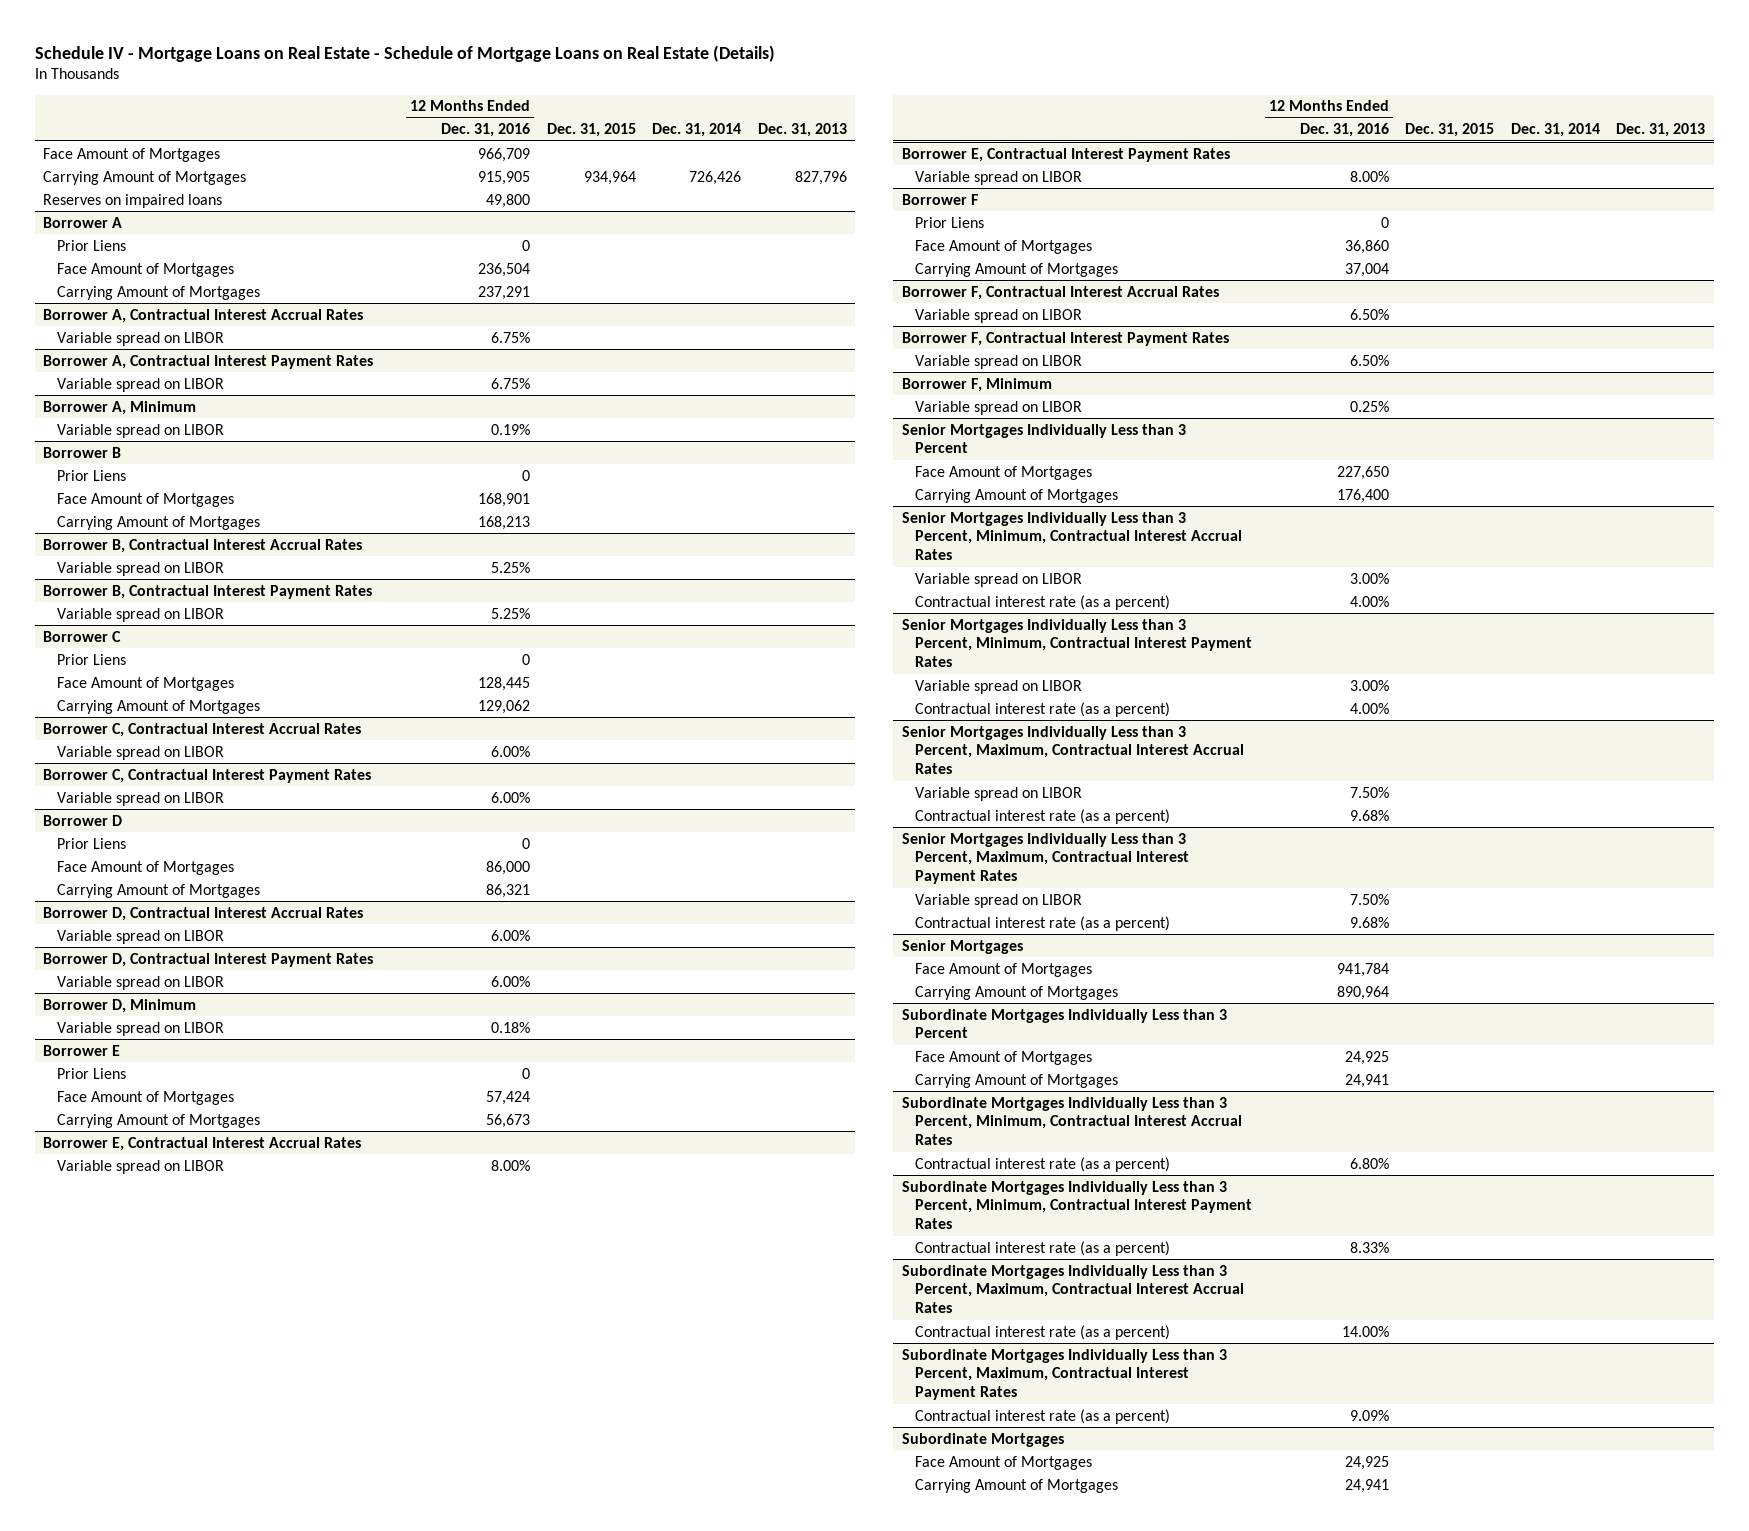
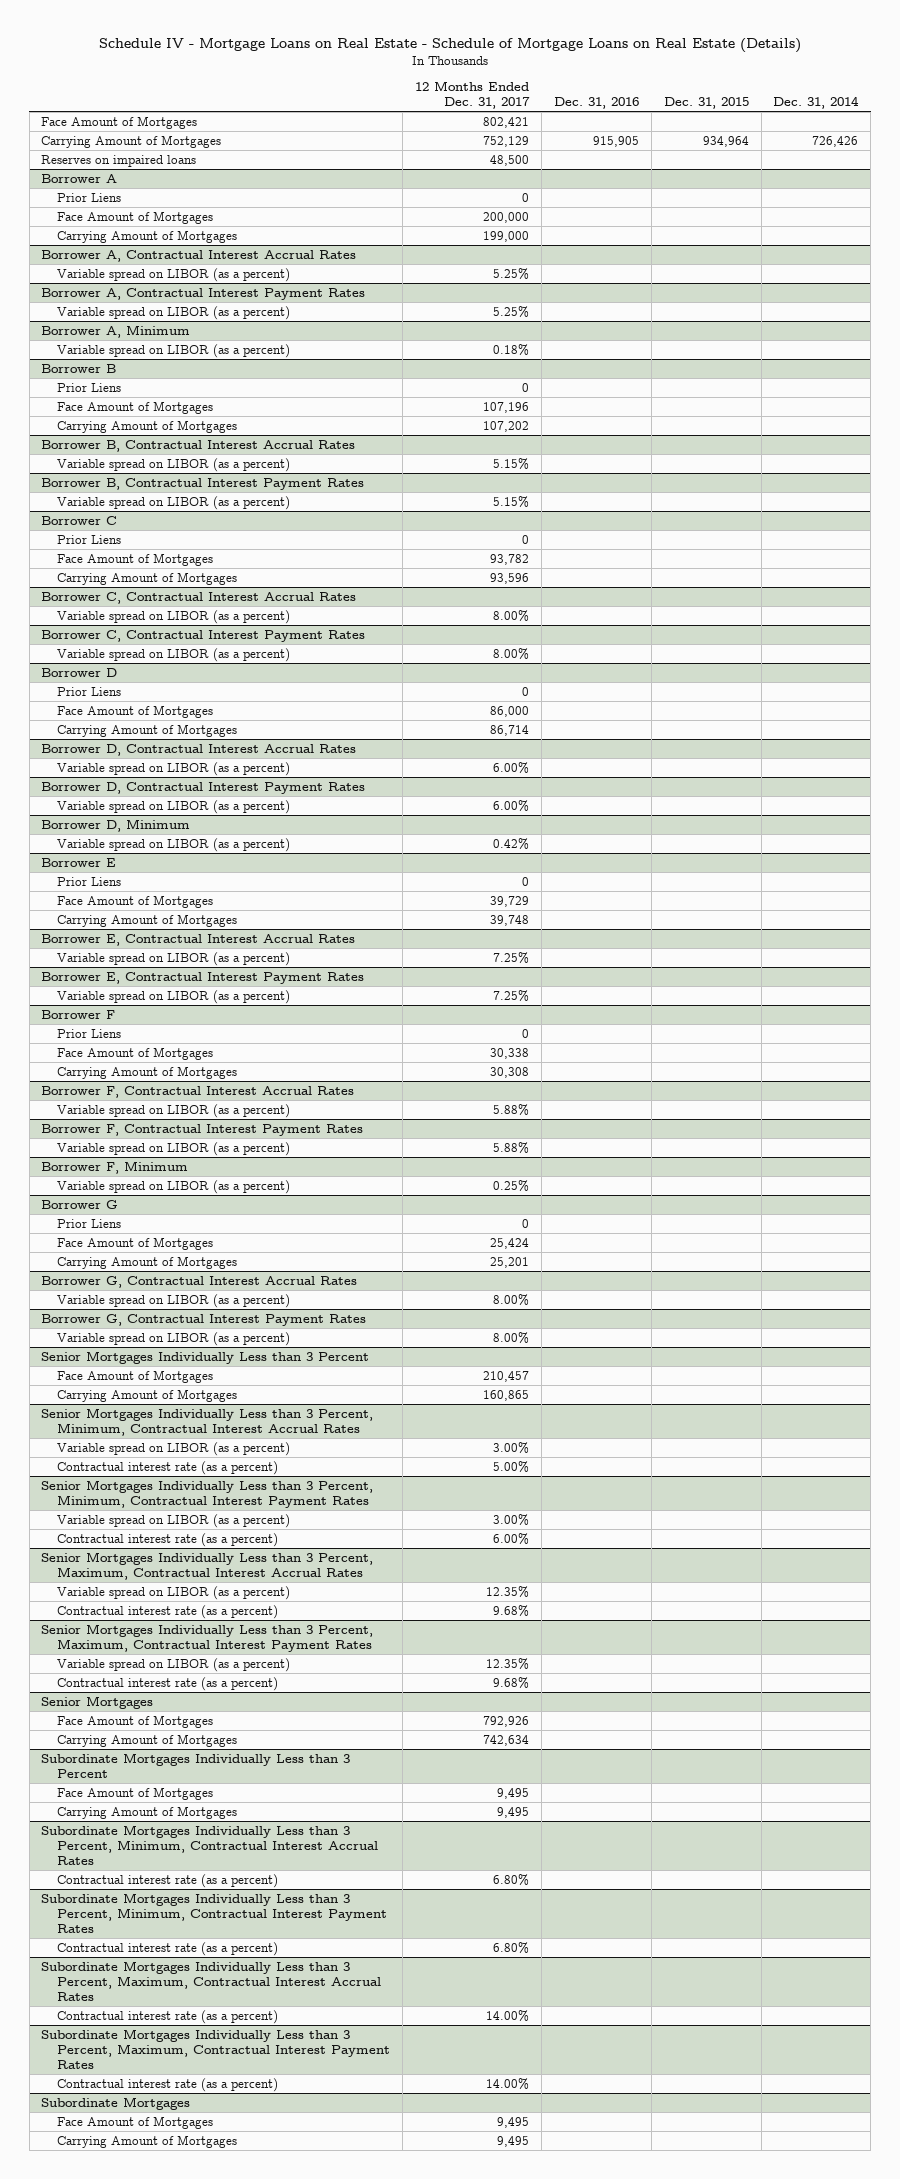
- | 12 Months Ended Dec. 31, 2016 | Dec. 31, 2015 | Dec. 31, 2014 | Dec. 31, 2013
+ | 12 Months Ended Dec. 31, 2017 | Dec. 31, 2016 | Dec. 31, 2015 | Dec. 31, 2014
@ Borrower A, Contractual Interest Accrual Rates
- Variable spread on LIBOR | 6.75% | | |
+ Variable spread on LIBOR (as a percent) | 5.25% | | |
@ Borrower A, Contractual Interest Payment Rates
- Variable spread on LIBOR | 6.75% | | |
+ Variable spread on LIBOR (as a percent) | 5.25% | | |
@ Borrower A, Minimum
- Variable spread on LIBOR | 0.19% | | |
+ Variable spread on LIBOR (as a percent) | 0.18% | | |
@ Borrower B, Contractual Interest Accrual Rates
- Variable spread on LIBOR | 5.25% | | |
+ Variable spread on LIBOR (as a percent) | 5.15% | | |
@ Borrower B, Contractual Interest Payment Rates
- Variable spread on LIBOR | 5.25% | | |
+ Variable spread on LIBOR (as a percent) | 5.15% | | |
@ Borrower C, Contractual Interest Accrual Rates
- Variable spread on LIBOR | 6.00% | | |
+ Variable spread on LIBOR (as a percent) | 8.00% | | |
@ Borrower C, Contractual Interest Payment Rates
- Variable spread on LIBOR | 6.00% | | |
+ Variable spread on LIBOR (as a percent) | 8.00% | | |
@ Borrower D, Contractual Interest Accrual Rates
- Variable spread on LIBOR | 6.00% | | |
+ Variable spread on LIBOR (as a percent) | 6.00% | | |
@ Borrower D, Contractual Interest Payment Rates
- Variable spread on LIBOR | 6.00% | | |
+ Variable spread on LIBOR (as a percent) | 6.00% | | |
@ Borrower D, Minimum
- Variable spread on LIBOR | 0.18% | | |
+ Variable spread on LIBOR (as a percent) | 0.42% | | |
@ Borrower E, Contractual Interest Accrual Rates
- Variable spread on LIBOR | 8.00% | | |
+ Variable spread on LIBOR (as a percent) | 7.25% | | |
@ Borrower E, Contractual Interest Payment Rates
- Variable spread on LIBOR | 8.00% | | |
+ Variable spread on LIBOR (as a percent) | 7.25% | | |
@ Borrower F, Contractual Interest Accrual Rates
- Variable spread on LIBOR | 6.50% | | |
+ Variable spread on LIBOR (as a percent) | 5.88% | | |
@ Borrower F, Contractual Interest Payment Rates
- Variable spread on LIBOR | 6.50% | | |
+ Variable spread on LIBOR (as a percent) | 5.88% | | |
@ Borrower F, Minimum
- Variable spread on LIBOR | 0.25% | | |
+ Variable spread on LIBOR (as a percent) | 0.25% | | |
+ Borrower G
+ Prior Liens | 0 | | |
+ Face Amount of Mortgages | 25,424 | | |
+ Carrying Amount of Mortgages | 25,201 | | |
+ Borrower G, Contractual Interest Accrual Rates
+ Variable spread on LIBOR (as a percent) | 8.00% | | |
+ Borrower G, Contractual Interest Payment Rates
+ Variable spread on LIBOR (as a percent) | 8.00% | | |
@ Senior Mortgages Individually Less than 3 Percent, Minimum, Contractual Interest Accrual Rates
- Variable spread on LIBOR | 3.00% | | |
+ Variable spread on LIBOR (as a percent) | 3.00% | | |
@ Senior Mortgages Individually Less than 3 Percent, Minimum, Contractual Interest Payment Rates
- Variable spread on LIBOR | 3.00% | | |
+ Variable spread on LIBOR (as a percent) | 3.00% | | |
@ Senior Mortgages Individually Less than 3 Percent, Maximum, Contractual Interest Accrual Rates
- Variable spread on LIBOR | 7.50% | | |
+ Variable spread on LIBOR (as a percent) | 12.35% | | |
@ Senior Mortgages Individually Less than 3 Percent, Maximum, Contractual Interest Payment Rates
- Variable spread on LIBOR | 7.50% | | |
+ Variable spread on LIBOR (as a percent) | 12.35% | | |

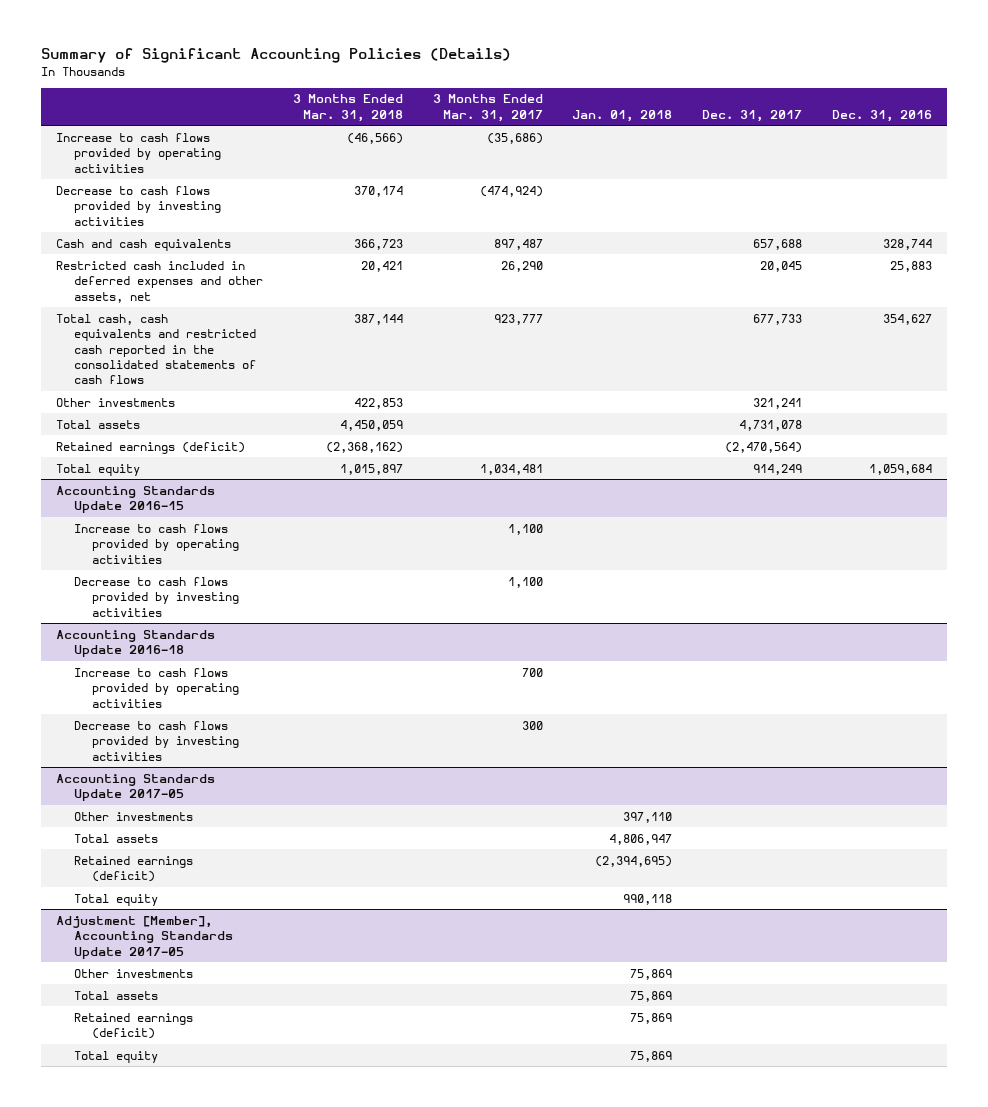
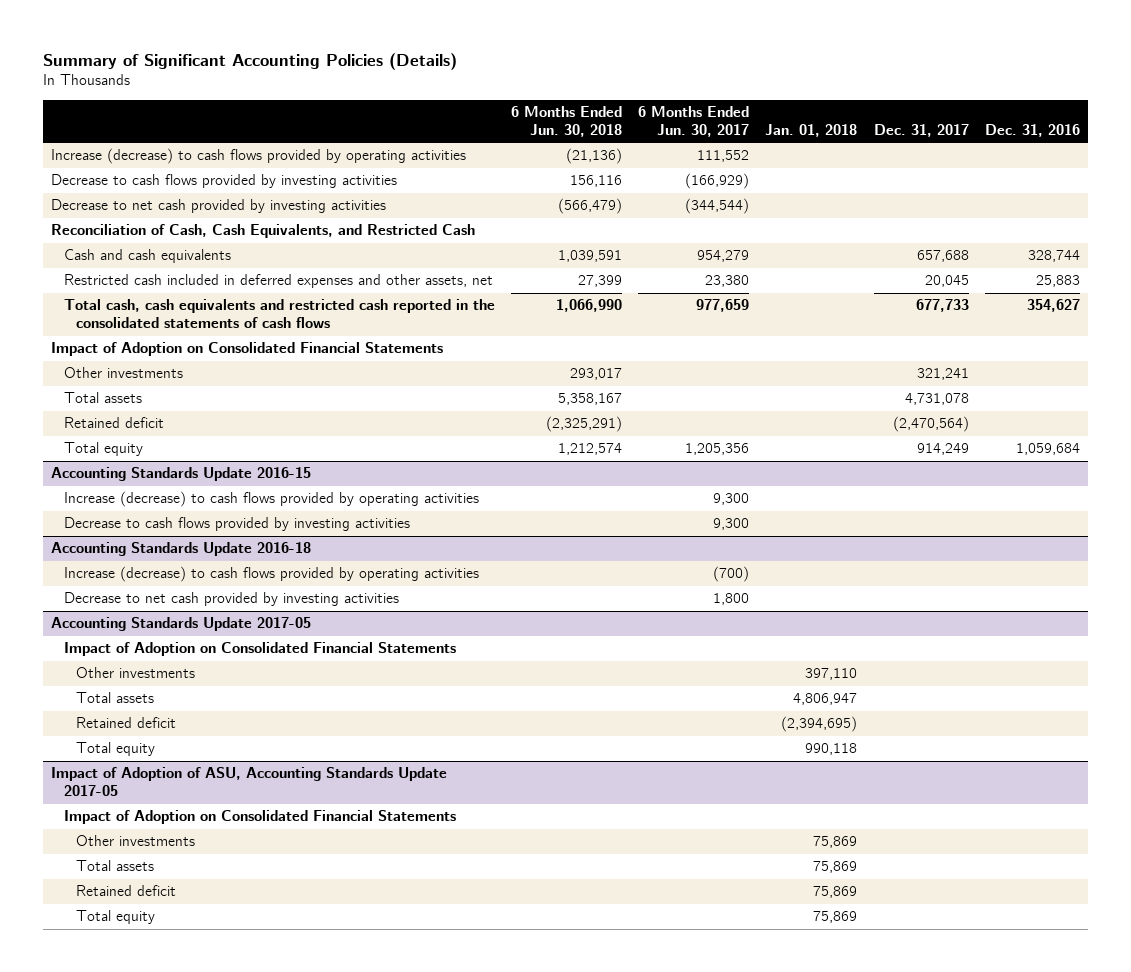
- | 3 Months Ended Mar. 31, 2018 | 3 Months Ended Mar. 31, 2017 | Jan. 01, 2018 | Dec. 31, 2017 | Dec. 31, 2016
+ | 6 Months Ended Jun. 30, 2018 | 6 Months Ended Jun. 30, 2017 | Jan. 01, 2018 | Dec. 31, 2017 | Dec. 31, 2016
- Increase to cash flows provided by operating activities | (46,566) | (35,686) | | |
+ Increase (decrease) to cash flows provided by operating activities | (21,136) | 111,552 | | |
+ Decrease to net cash provided by investing activities | (566,479) | (344,544) | | |
+ Reconciliation of Cash, Cash Equivalents, and Restricted Cash
+ Impact of Adoption on Consolidated Financial Statements
- Retained earnings (deficit) | (2,368,162) | | | (2,470,564) |
+ Retained deficit | (2,325,291) | | | (2,470,564) |
@ Accounting Standards Update 2016-15
- Increase to cash flows provided by operating activities | | 1,100 | | |
+ Increase (decrease) to cash flows provided by operating activities | | 9,300 | | |
@ Accounting Standards Update 2016-18
- Increase to cash flows provided by operating activities | | 700 | | |
- Decrease to cash flows provided by investing activities | | 300 | | |
+ Increase (decrease) to cash flows provided by operating activities | | (700) | | |
+ Decrease to net cash provided by investing activities | | 1,800 | | |
@ Accounting Standards Update 2017-05
+ Impact of Adoption on Consolidated Financial Statements
- Retained earnings (deficit) | | | (2,394,695) | |
+ Retained deficit | | | (2,394,695) | |
- Adjustment [Member], Accounting Standards Update 2017-05
+ Impact of Adoption of ASU, Accounting Standards Update 2017-05
+ Impact of Adoption on Consolidated Financial Statements
- Retained earnings (deficit) | | | 75,869 | |
+ Retained deficit | | | 75,869 | |

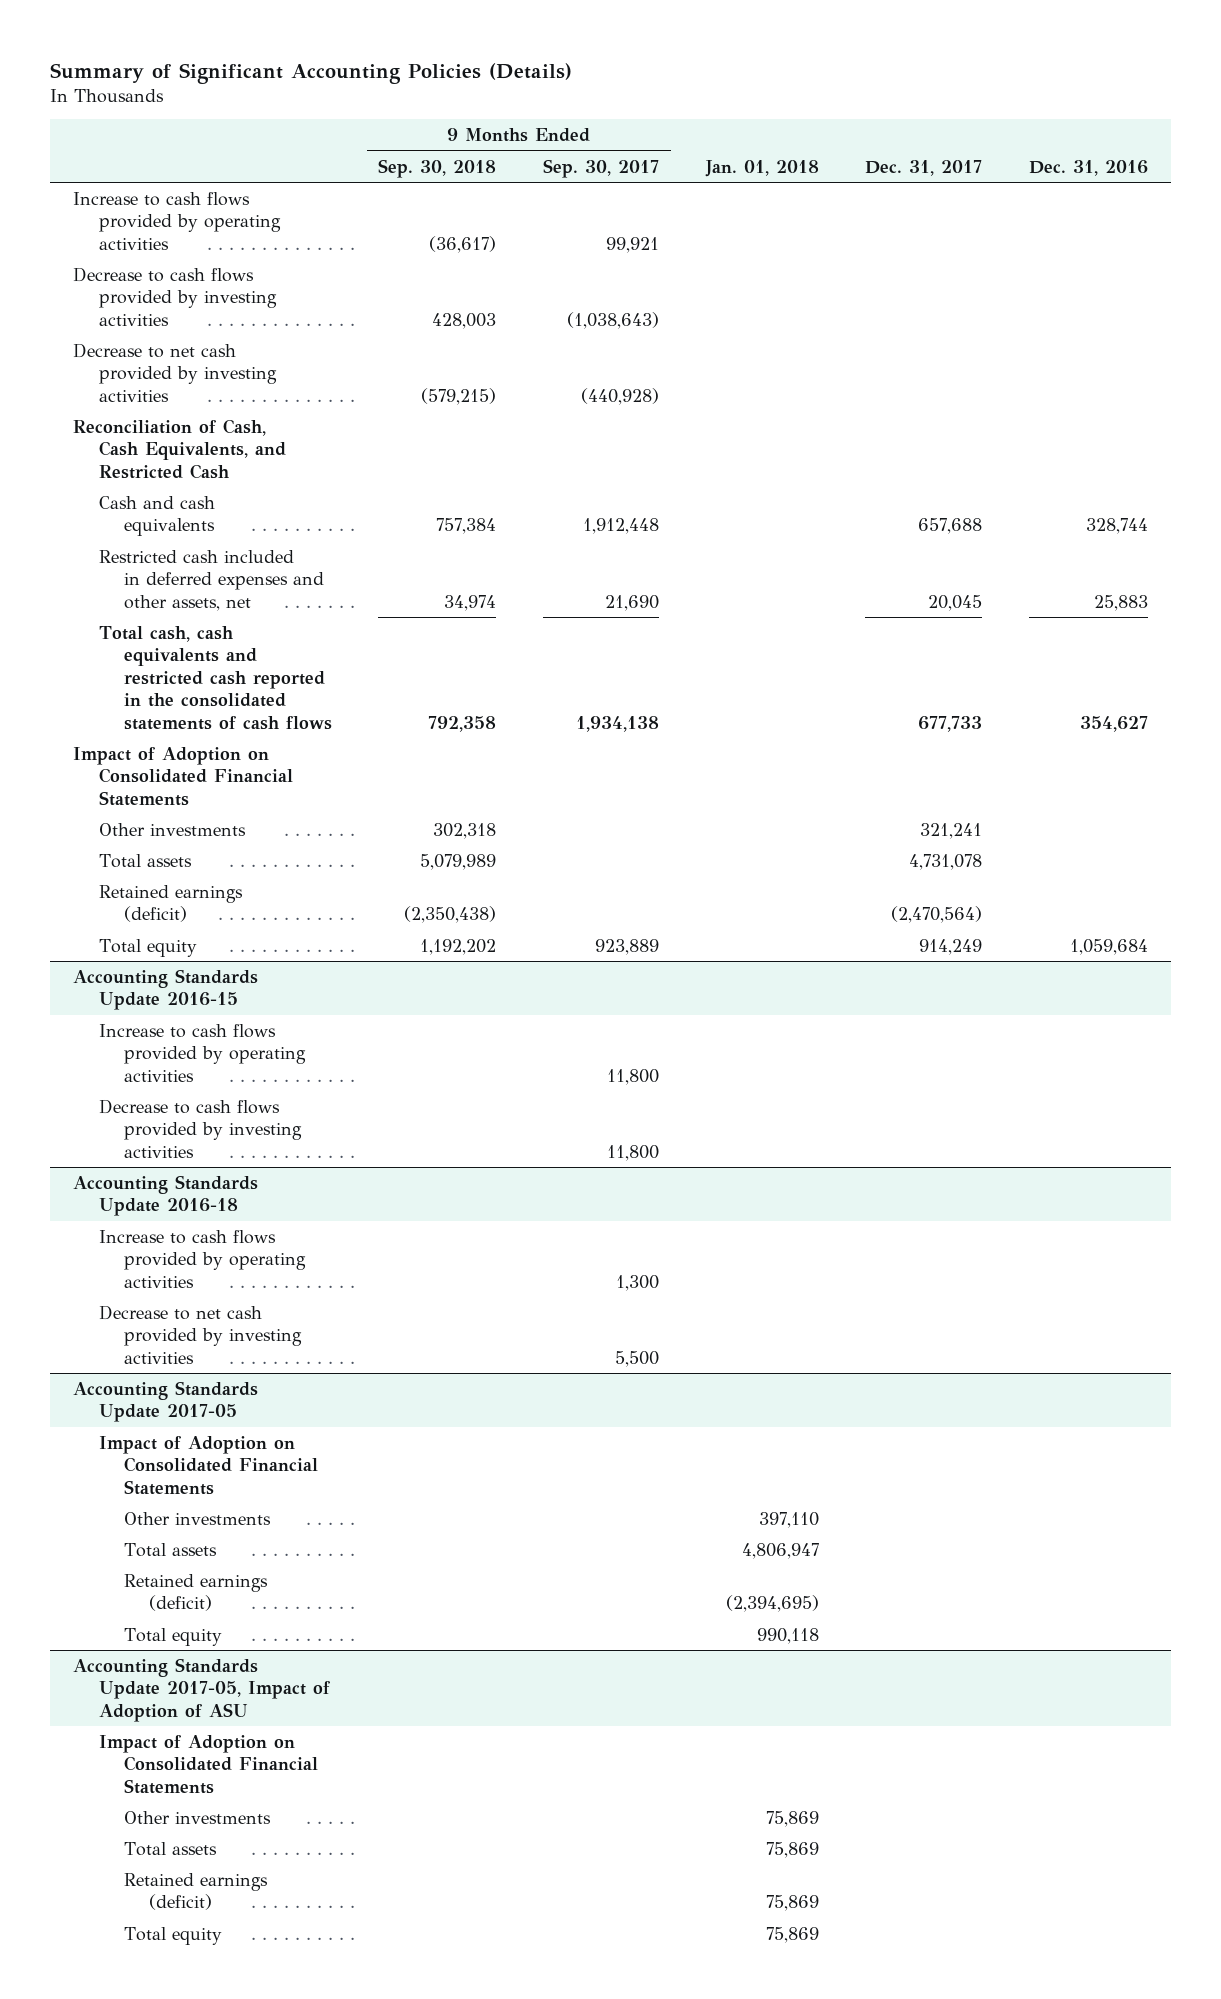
- | 6 Months Ended Jun. 30, 2018 | 6 Months Ended Jun. 30, 2017 | Jan. 01, 2018 | Dec. 31, 2017 | Dec. 31, 2016
+ | 9 Months Ended Sep. 30, 2018 | 9 Months Ended Sep. 30, 2017 | Jan. 01, 2018 | Dec. 31, 2017 | Dec. 31, 2016
- Increase (decrease) to cash flows provided by operating activities | (21,136) | 111,552 | | |
+ Increase to cash flows provided by operating activities | (36,617) | 99,921 | | |
- Retained deficit | (2,325,291) | | | (2,470,564) |
+ Retained earnings (deficit) | (2,350,438) | | | (2,470,564) |
@ Accounting Standards Update 2016-15
- Increase (decrease) to cash flows provided by operating activities | | 9,300 | | |
+ Increase to cash flows provided by operating activities | | 11,800 | | |
@ Accounting Standards Update 2016-18
- Increase (decrease) to cash flows provided by operating activities | | (700) | | |
+ Increase to cash flows provided by operating activities | | 1,300 | | |
@ Accounting Standards Update 2017-05
- Retained deficit | | | (2,394,695) | |
+ Retained earnings (deficit) | | | (2,394,695) | |
- Impact of Adoption of ASU, Accounting Standards Update 2017-05
+ Accounting Standards Update 2017-05, Impact of Adoption of ASU
- Retained deficit | | | 75,869 | |
+ Retained earnings (deficit) | | | 75,869 | |

